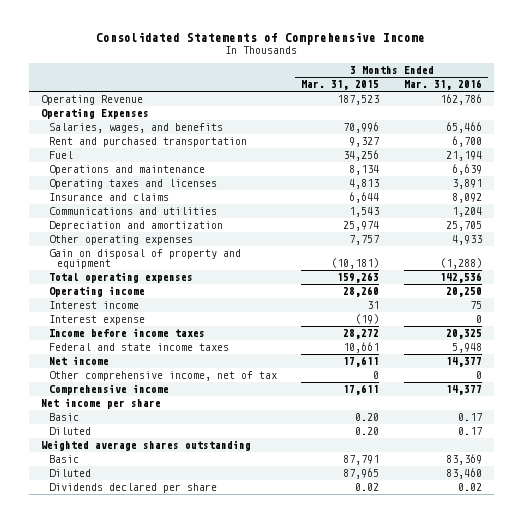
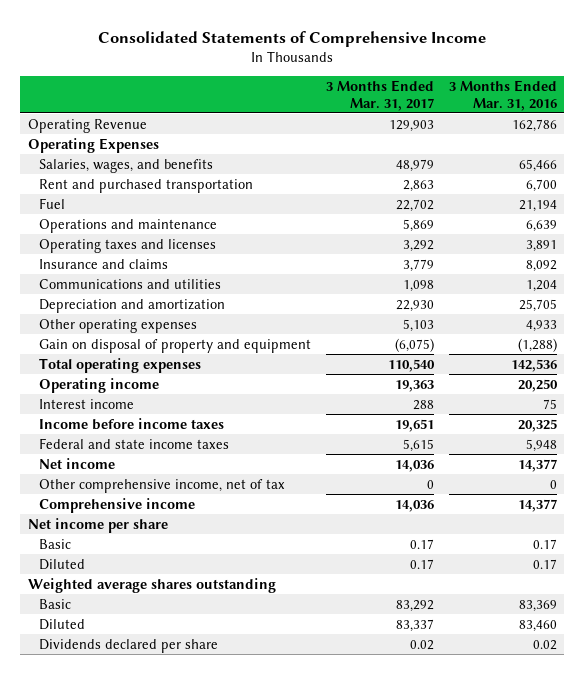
- | 3 Months Ended Mar. 31, 2015 | 3 Months Ended Mar. 31, 2016
+ | 3 Months Ended Mar. 31, 2017 | 3 Months Ended Mar. 31, 2016
- Interest expense | (19) | 0

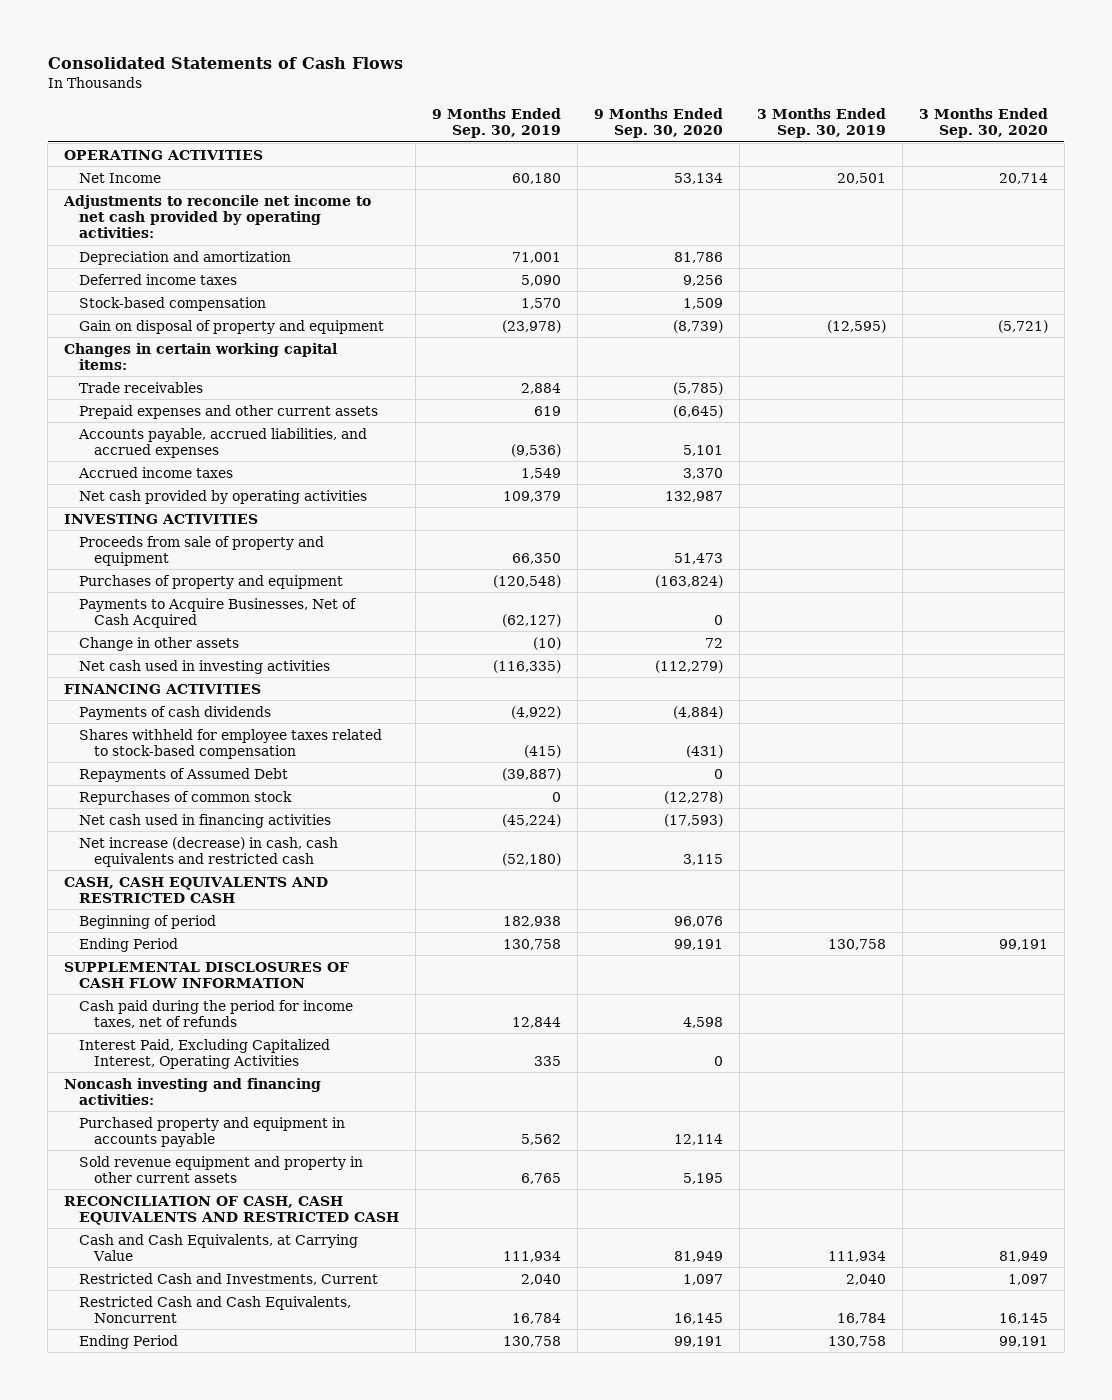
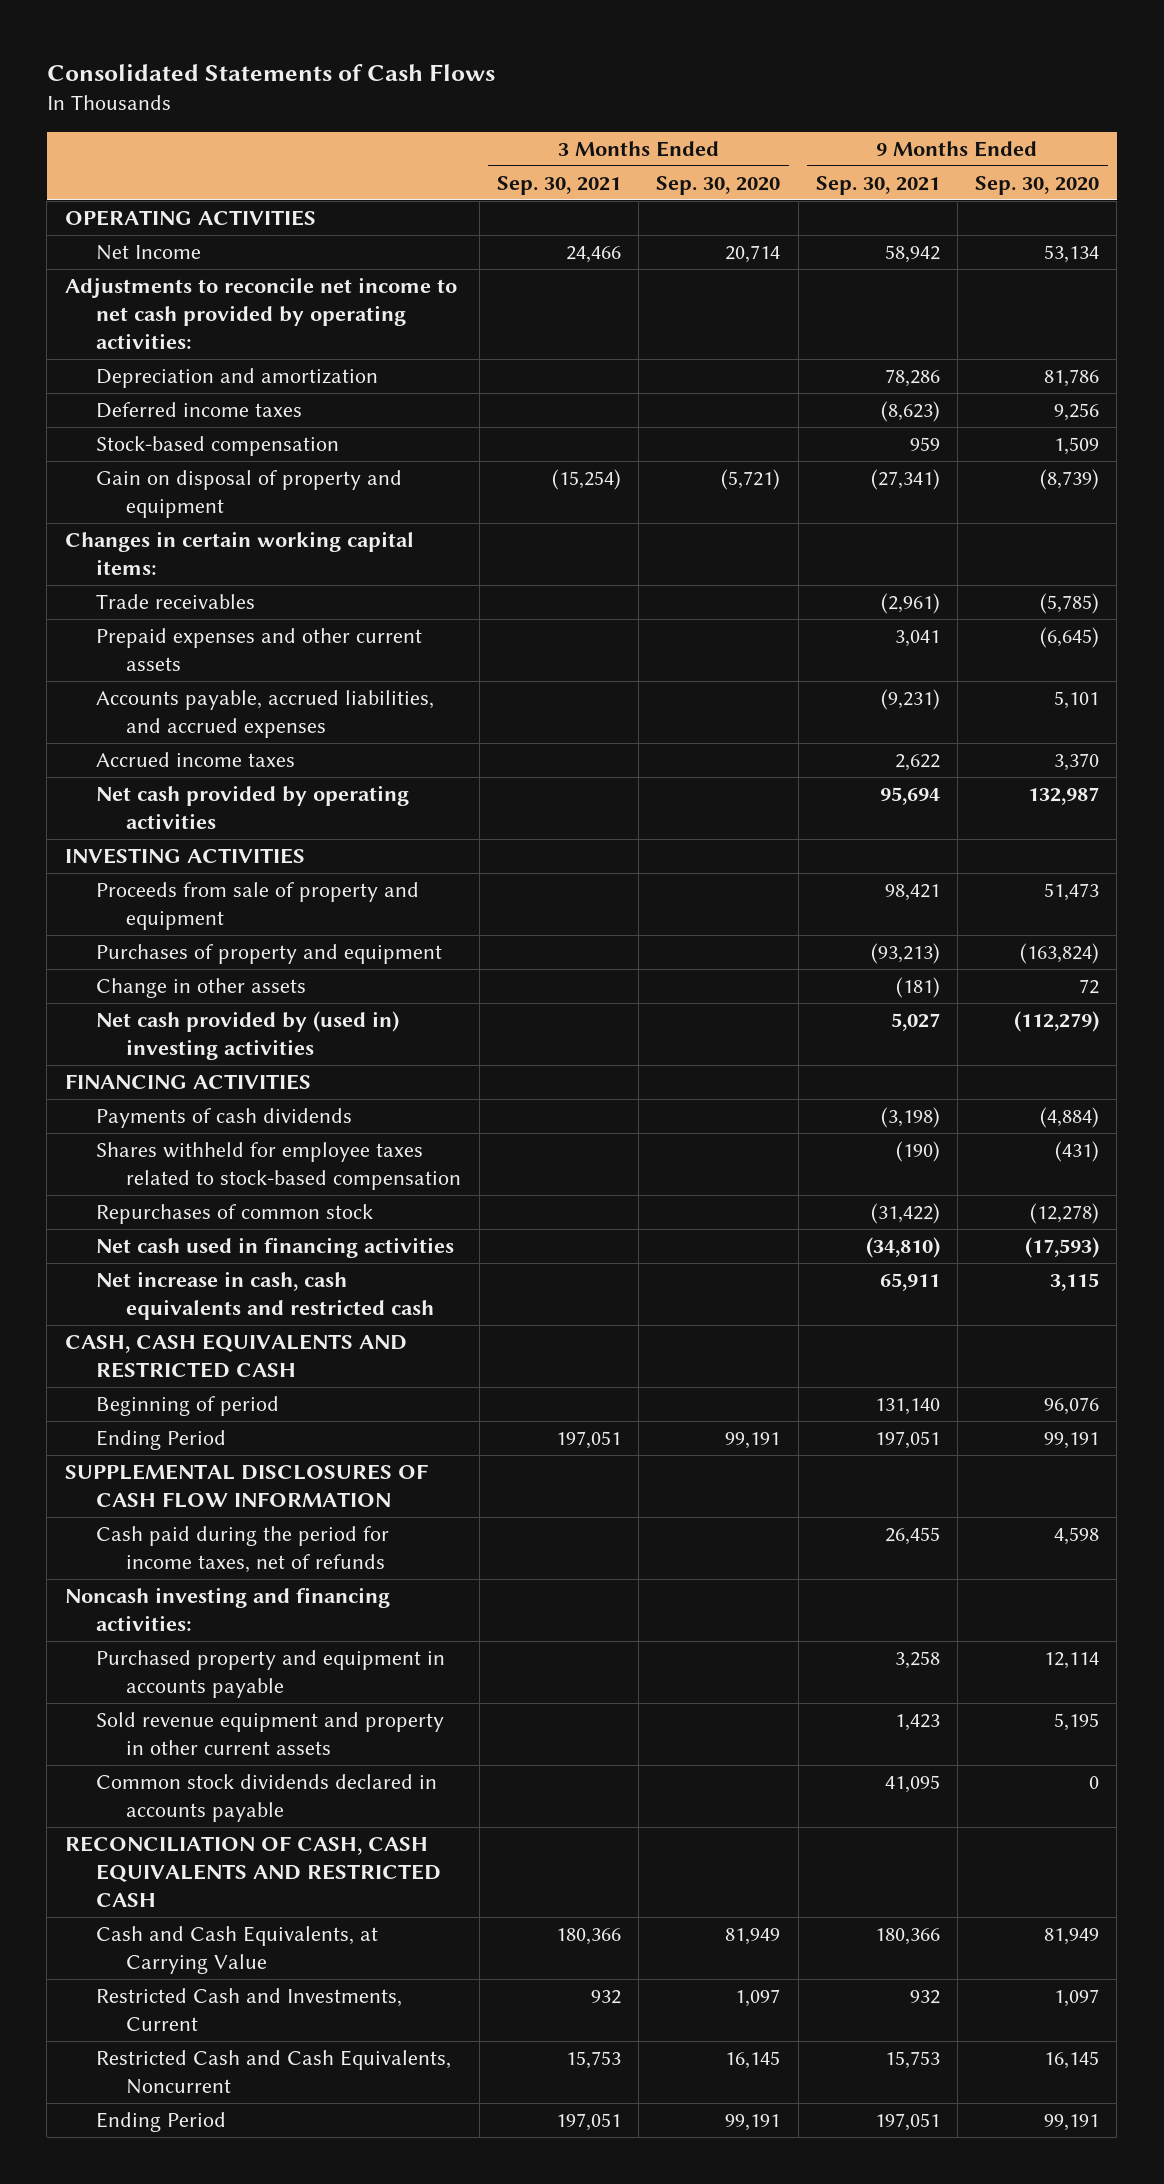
- | 9 Months Ended Sep. 30, 2019 | 9 Months Ended Sep. 30, 2020 | 3 Months Ended Sep. 30, 2019 | 3 Months Ended Sep. 30, 2020
+ | 3 Months Ended Sep. 30, 2021 | 3 Months Ended Sep. 30, 2020 | 9 Months Ended Sep. 30, 2021 | 9 Months Ended Sep. 30, 2020
- Payments to Acquire Businesses, Net of Cash Acquired | (62,127) | 0 | |
- Net cash used in investing activities | (116,335) | (112,279) | |
+ Net cash provided by (used in) investing activities | | | 5,027 | (112,279)
- Repayments of Assumed Debt | (39,887) | 0 | |
- Net increase (decrease) in cash, cash equivalents and restricted cash | (52,180) | 3,115 | |
+ Net increase in cash, cash equivalents and restricted cash | | | 65,911 | 3,115
- Interest Paid, Excluding Capitalized Interest, Operating Activities | 335 | 0 | |
+ Common stock dividends declared in accounts payable | | | 41,095 | 0

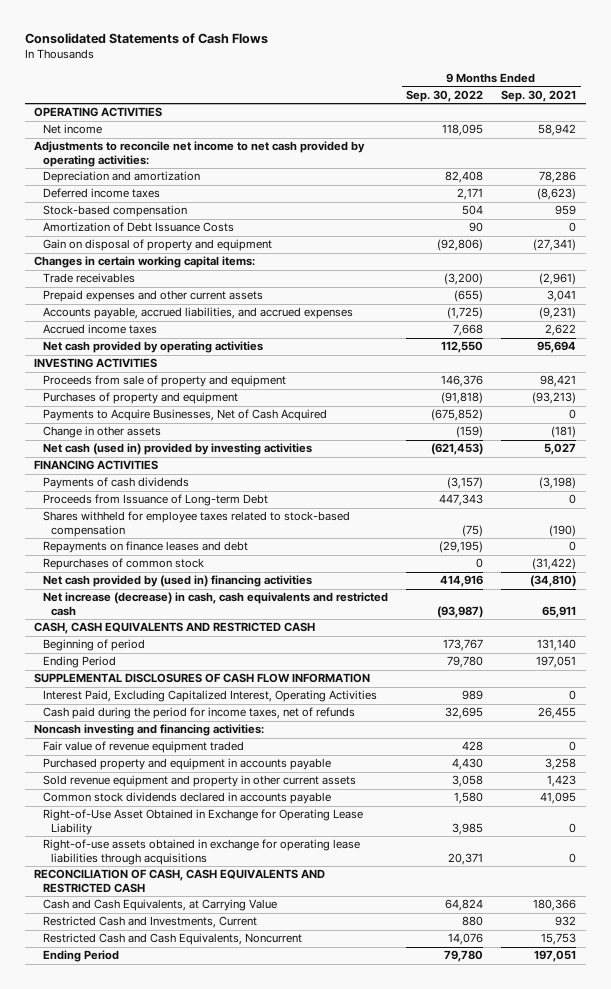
- | 3 Months Ended Sep. 30, 2021 | 3 Months Ended Sep. 30, 2020 | 9 Months Ended Sep. 30, 2021 | 9 Months Ended Sep. 30, 2020
+ | 9 Months Ended Sep. 30, 2022 | 9 Months Ended Sep. 30, 2021
- Net Income | 24,466 | 20,714 | 58,942 | 53,134
+ Net income | 118,095 | 58,942
+ Amortization of Debt Issuance Costs | 90 | 0
+ Payments to Acquire Businesses, Net of Cash Acquired | (675,852) | 0
- Net cash provided by (used in) investing activities | | | 5,027 | (112,279)
+ Net cash (used in) provided by investing activities | (621,453) | 5,027
+ Proceeds from Issuance of Long-term Debt | 447,343 | 0
+ Repayments on finance leases and debt | (29,195) | 0
- Net cash used in financing activities | | | (34,810) | (17,593)
- Net increase in cash, cash equivalents and restricted cash | | | 65,911 | 3,115
+ Net cash provided by (used in) financing activities | 414,916 | (34,810)
+ Net increase (decrease) in cash, cash equivalents and restricted cash | (93,987) | 65,911
+ Interest Paid, Excluding Capitalized Interest, Operating Activities | 989 | 0
+ Fair value of revenue equipment traded | 428 | 0
+ Right-of-Use Asset Obtained in Exchange for Operating Lease Liability | 3,985 | 0
+ Right-of-use assets obtained in exchange for operating lease liabilities through acquisitions | 20,371 | 0

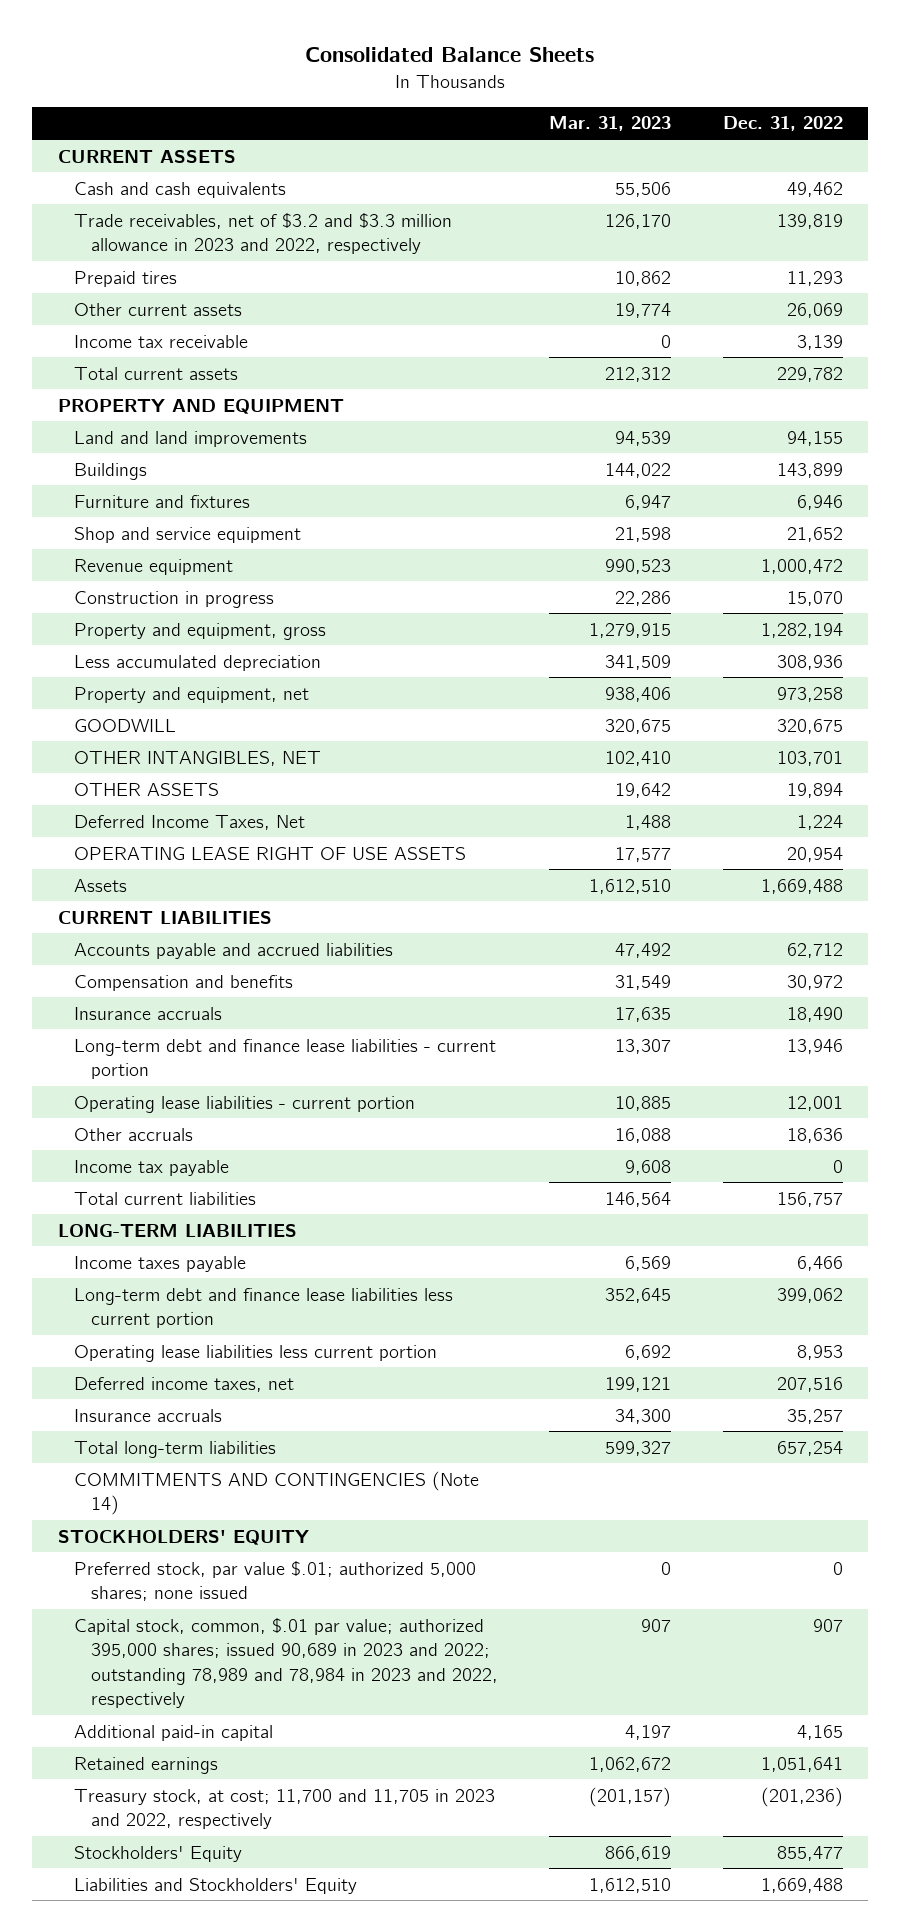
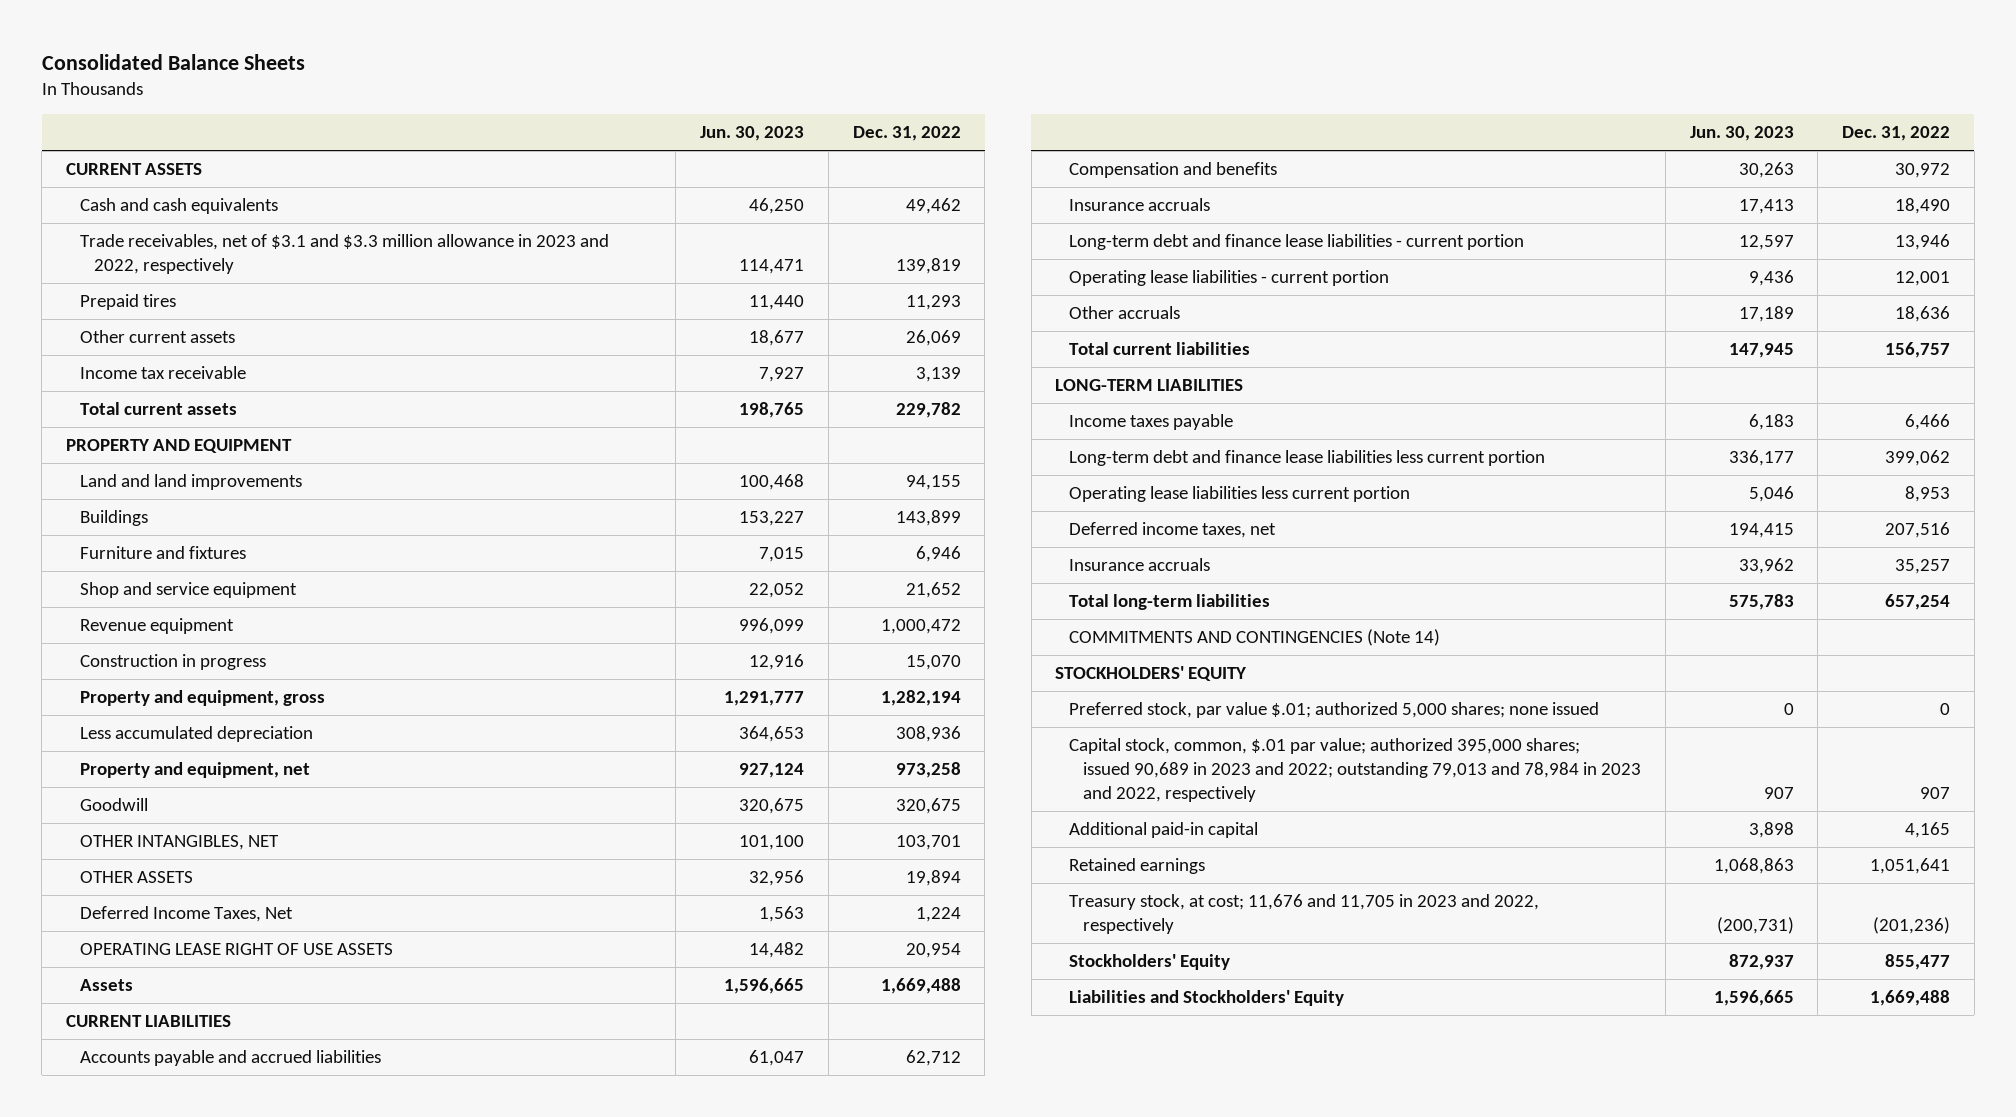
- | Mar. 31, 2023 | Dec. 31, 2022
+ | Jun. 30, 2023 | Dec. 31, 2022
- Trade receivables, net of $3.2 and $3.3 million allowance in 2023 and 2022, respectively | 126,170 | 139,819
+ Trade receivables, net of $3.1 and $3.3 million allowance in 2023 and 2022, respectively | 114,471 | 139,819
- GOODWILL | 320,675 | 320,675
+ Goodwill | 320,675 | 320,675
- Income tax payable | 9,608 | 0
- Capital stock, common, $.01 par value; authorized 395,000 shares; issued 90,689 in 2023 and 2022; outstanding 78,989 and 78,984 in 2023 and 2022, respectively | 907 | 907
+ Capital stock, common, $.01 par value; authorized 395,000 shares; issued 90,689 in 2023 and 2022; outstanding 79,013 and 78,984 in 2023 and 2022, respectively | 907 | 907
- Treasury stock, at cost; 11,700 and 11,705 in 2023 and 2022, respectively | (201,157) | (201,236)
+ Treasury stock, at cost; 11,676 and 11,705 in 2023 and 2022, respectively | (200,731) | (201,236)

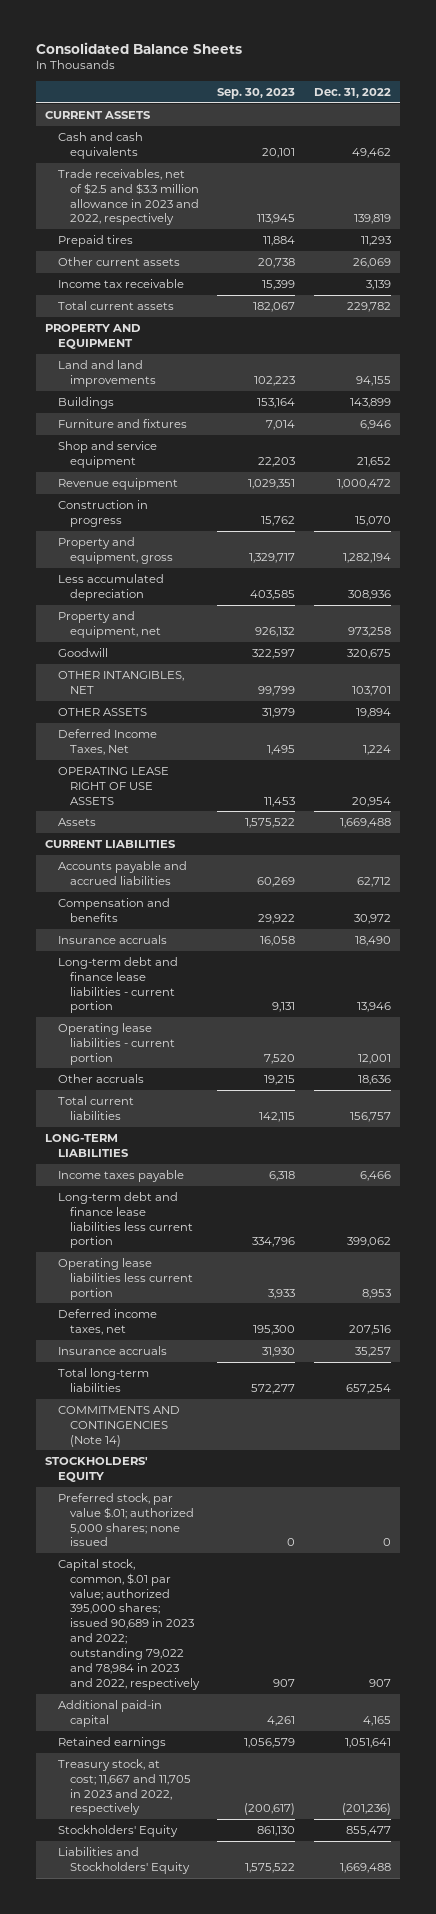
- | Jun. 30, 2023 | Dec. 31, 2022
+ | Sep. 30, 2023 | Dec. 31, 2022
- Trade receivables, net of $3.1 and $3.3 million allowance in 2023 and 2022, respectively | 114,471 | 139,819
+ Trade receivables, net of $2.5 and $3.3 million allowance in 2023 and 2022, respectively | 113,945 | 139,819
- Capital stock, common, $.01 par value; authorized 395,000 shares; issued 90,689 in 2023 and 2022; outstanding 79,013 and 78,984 in 2023 and 2022, respectively | 907 | 907
+ Capital stock, common, $.01 par value; authorized 395,000 shares; issued 90,689 in 2023 and 2022; outstanding 79,022 and 78,984 in 2023 and 2022, respectively | 907 | 907
- Treasury stock, at cost; 11,676 and 11,705 in 2023 and 2022, respectively | (200,731) | (201,236)
+ Treasury stock, at cost; 11,667 and 11,705 in 2023 and 2022, respectively | (200,617) | (201,236)

